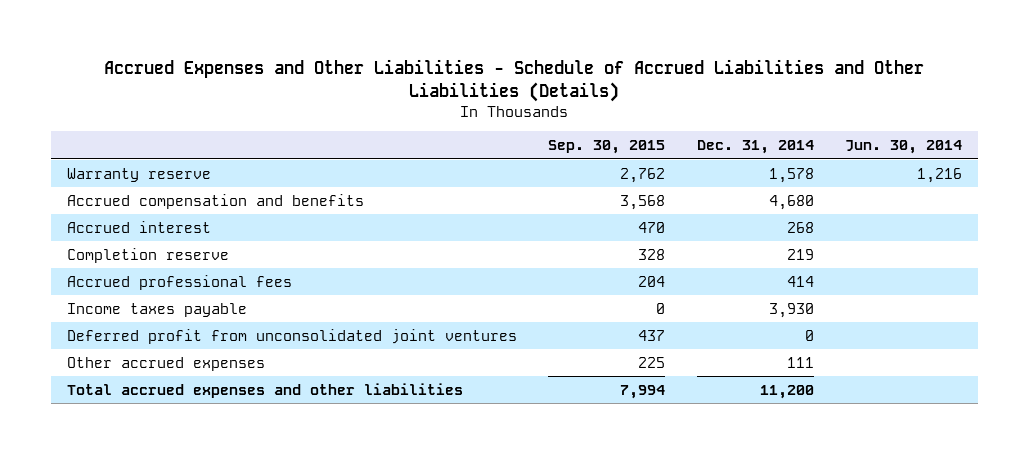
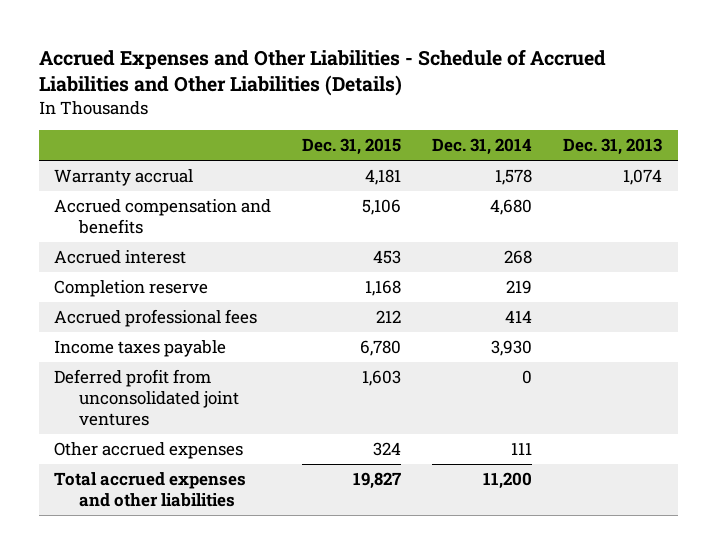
- | Sep. 30, 2015 | Dec. 31, 2014 | Jun. 30, 2014
+ | Dec. 31, 2015 | Dec. 31, 2014 | Dec. 31, 2013
- Warranty reserve | 2,762 | 1,578 | 1,216
+ Warranty accrual | 4,181 | 1,578 | 1,074

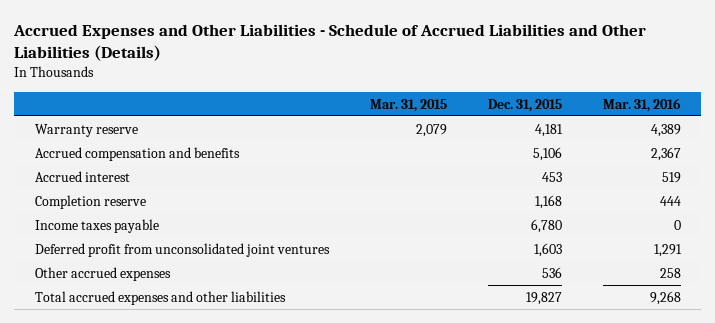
- | Dec. 31, 2015 | Dec. 31, 2014 | Dec. 31, 2013
+ | Mar. 31, 2015 | Dec. 31, 2015 | Mar. 31, 2016
- Warranty accrual | 4,181 | 1,578 | 1,074
+ Warranty reserve | 2,079 | 4,181 | 4,389
- Accrued professional fees | 212 | 414 |
- Other accrued expenses | 324 | 111 |
+ Other accrued expenses | | 536 | 258

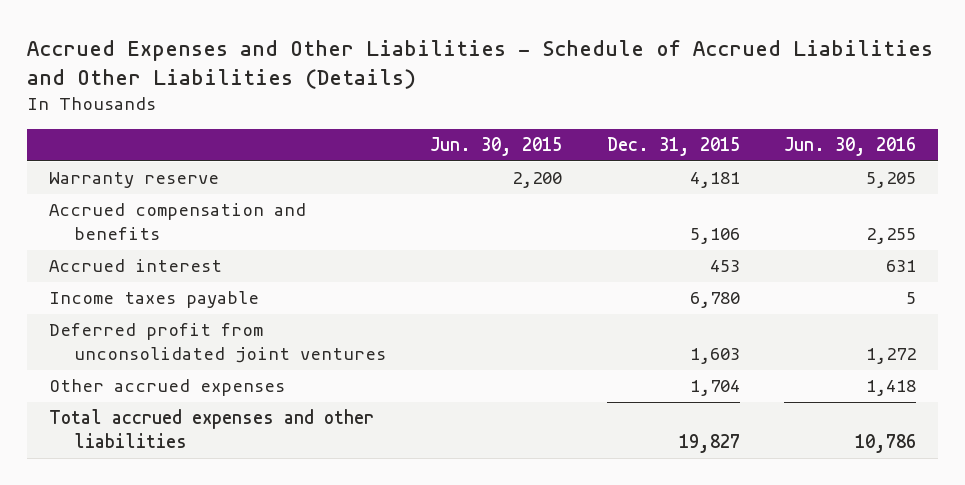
- | Mar. 31, 2015 | Dec. 31, 2015 | Mar. 31, 2016
+ | Jun. 30, 2015 | Dec. 31, 2015 | Jun. 30, 2016
- Completion reserve | | 1,168 | 444
- Other accrued expenses | | 536 | 258
+ Other accrued expenses | | 1,704 | 1,418

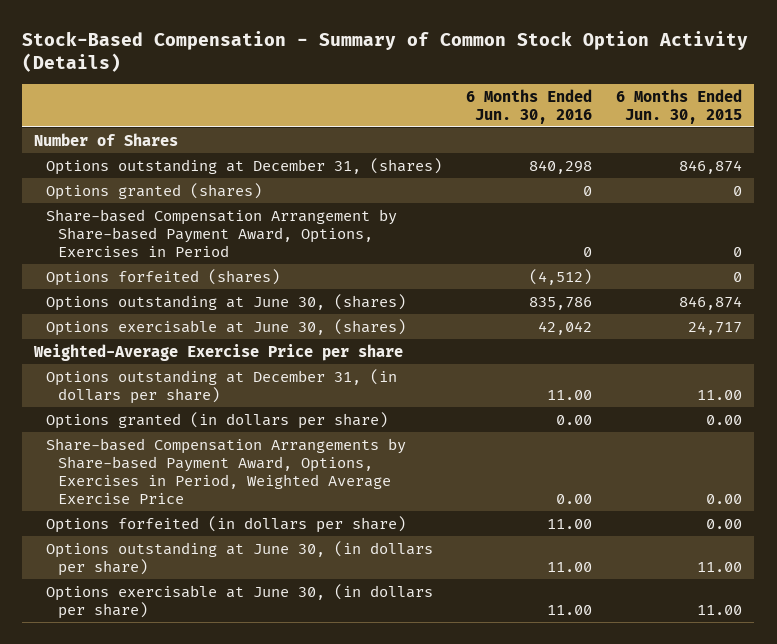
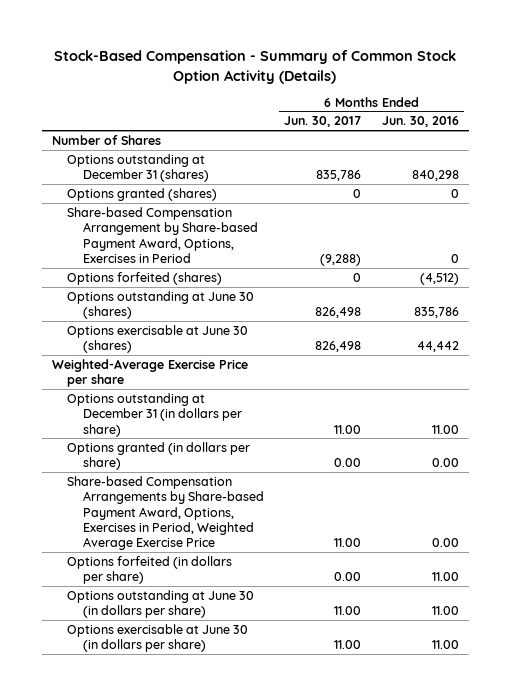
- | 6 Months Ended Jun. 30, 2016 | 6 Months Ended Jun. 30, 2015
+ | 6 Months Ended Jun. 30, 2017 | 6 Months Ended Jun. 30, 2016
- Options outstanding at December 31, (shares) | 840,298 | 846,874
+ Options outstanding at December 31 (shares) | 835,786 | 840,298
- Options outstanding at June 30, (shares) | 835,786 | 846,874
- Options exercisable at June 30, (shares) | 42,042 | 24,717
+ Options outstanding at June 30 (shares) | 826,498 | 835,786
+ Options exercisable at June 30 (shares) | 826,498 | 44,442
- Options outstanding at December 31, (in dollars per share) | 11.00 | 11.00
+ Options outstanding at December 31 (in dollars per share) | 11.00 | 11.00
- Options outstanding at June 30, (in dollars per share) | 11.00 | 11.00
- Options exercisable at June 30, (in dollars per share) | 11.00 | 11.00
+ Options outstanding at June 30 (in dollars per share) | 11.00 | 11.00
+ Options exercisable at June 30 (in dollars per share) | 11.00 | 11.00

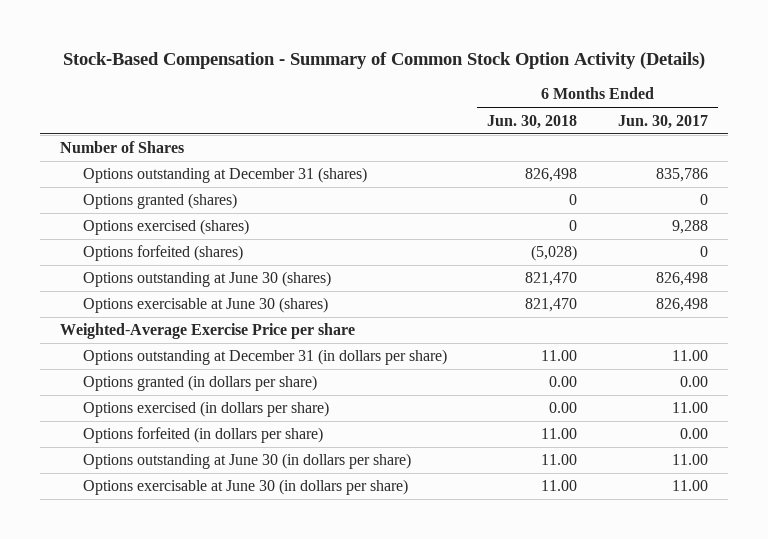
- | 6 Months Ended Jun. 30, 2017 | 6 Months Ended Jun. 30, 2016
+ | 6 Months Ended Jun. 30, 2018 | 6 Months Ended Jun. 30, 2017
- Share-based Compensation Arrangement by Share-based Payment Award, Options, Exercises in Period | (9,288) | 0
+ Options exercised (shares) | 0 | 9,288
- Share-based Compensation Arrangements by Share-based Payment Award, Options, Exercises in Period, Weighted Average Exercise Price | 11.00 | 0.00
+ Options exercised (in dollars per share) | 0.00 | 11.00

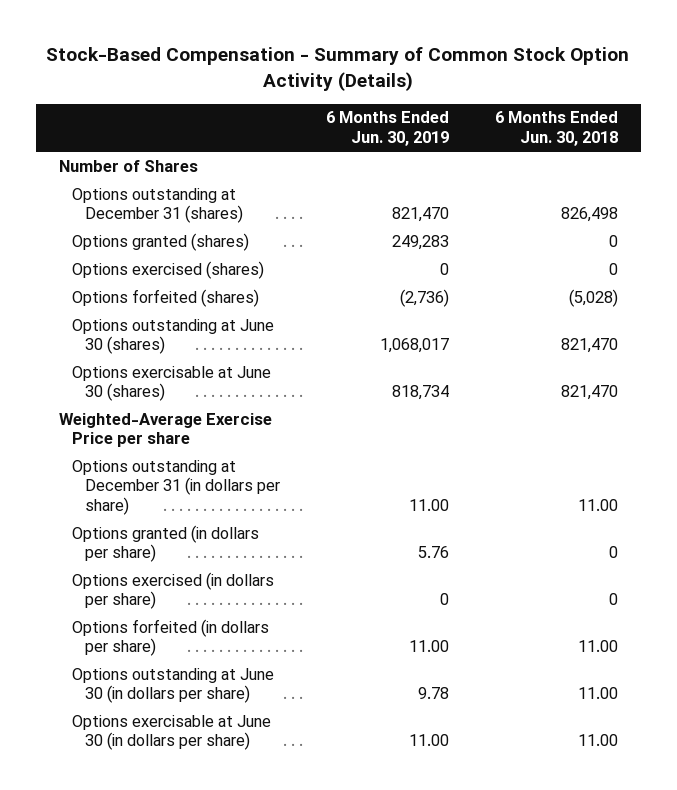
- | 6 Months Ended Jun. 30, 2018 | 6 Months Ended Jun. 30, 2017
+ | 6 Months Ended Jun. 30, 2019 | 6 Months Ended Jun. 30, 2018
- Options granted (in dollars per share) | 0.00 | 0.00
- Options exercised (in dollars per share) | 0.00 | 11.00
+ Options granted (in dollars per share) | 5.76 | 0
+ Options exercised (in dollars per share) | 0 | 0

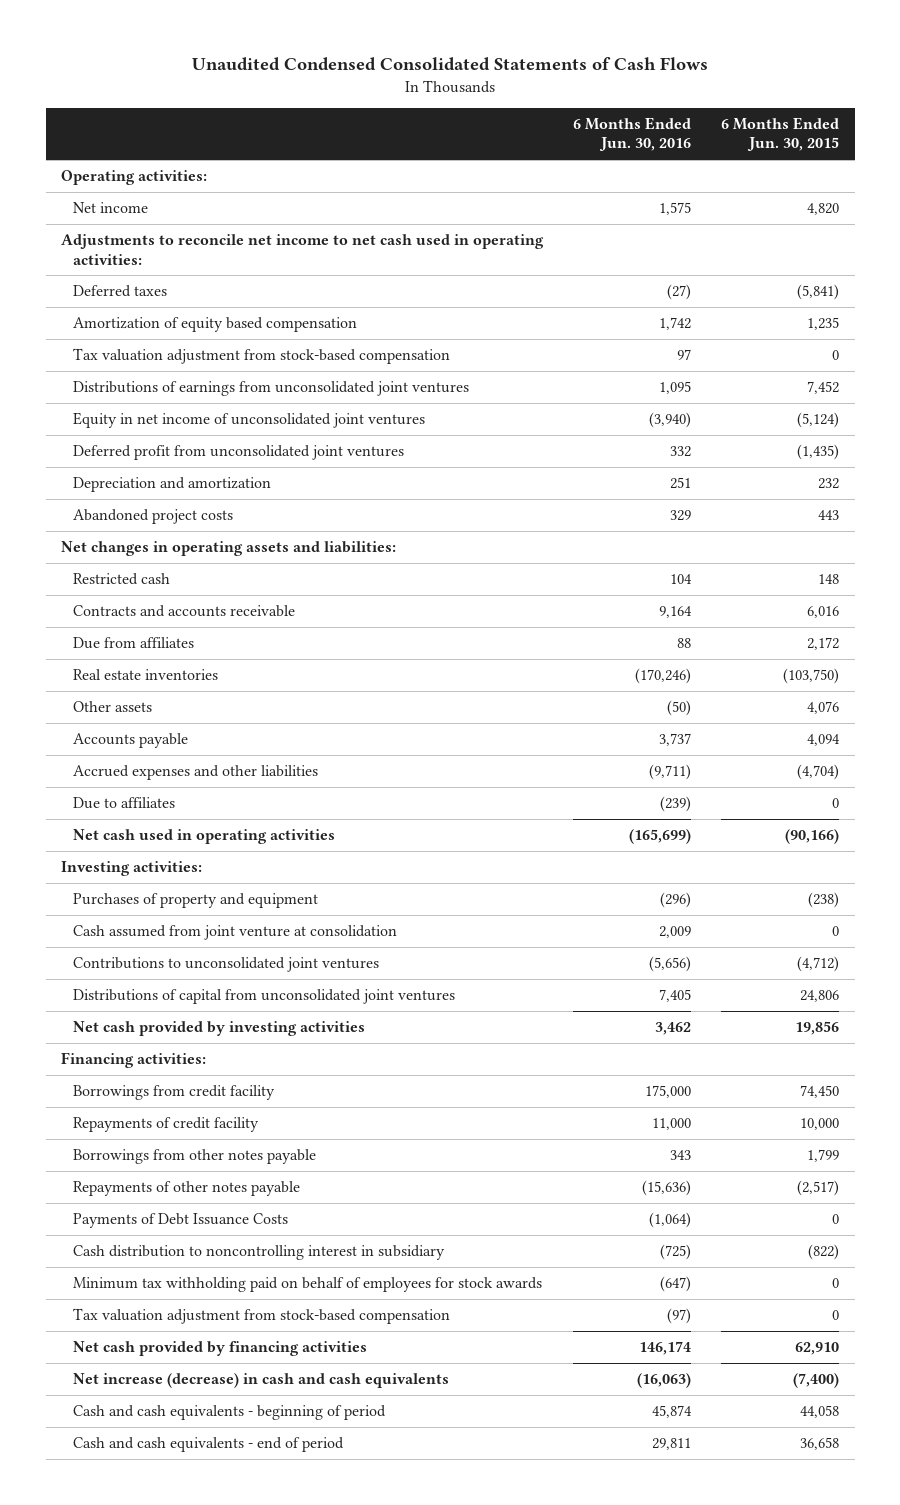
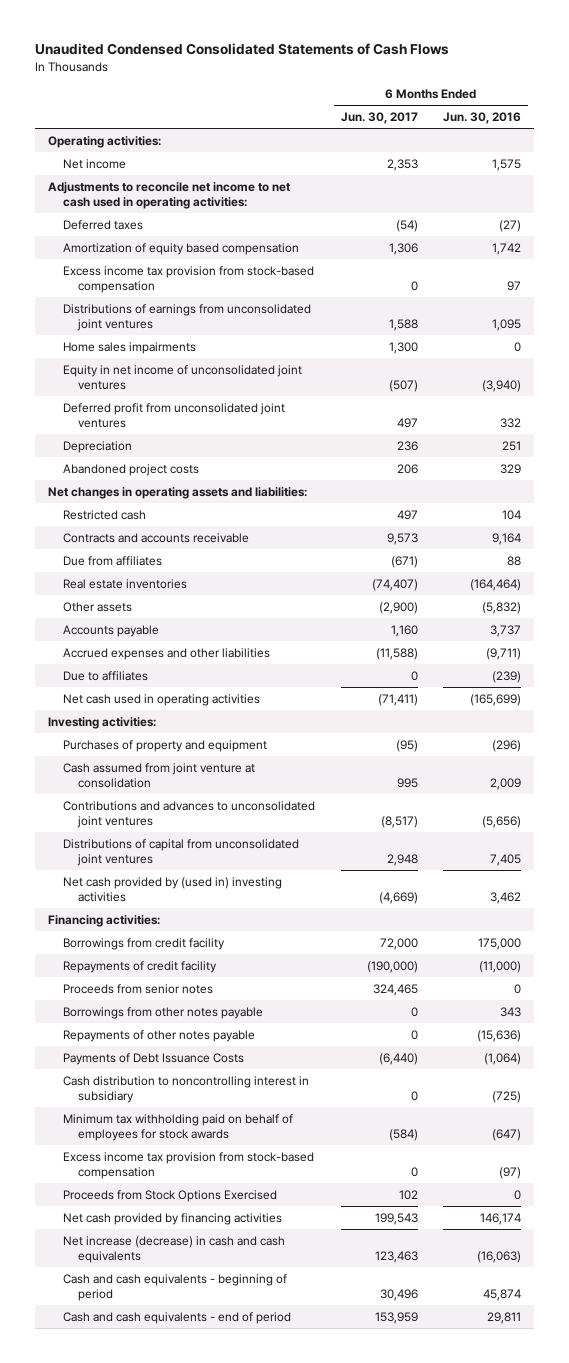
- | 6 Months Ended Jun. 30, 2016 | 6 Months Ended Jun. 30, 2015
+ | 6 Months Ended Jun. 30, 2017 | 6 Months Ended Jun. 30, 2016
- Tax valuation adjustment from stock-based compensation | 97 | 0
+ Excess income tax provision from stock-based compensation | 0 | 97
+ Home sales impairments | 1,300 | 0
- Depreciation and amortization | 251 | 232
+ Depreciation | 236 | 251
- Real estate inventories | (170,246) | (103,750)
- Other assets | (50) | 4,076
+ Real estate inventories | (74,407) | (164,464)
+ Other assets | (2,900) | (5,832)
- Contributions to unconsolidated joint ventures | (5,656) | (4,712)
+ Contributions and advances to unconsolidated joint ventures | (8,517) | (5,656)
- Net cash provided by investing activities | 3,462 | 19,856
+ Net cash provided by (used in) investing activities | (4,669) | 3,462
- Repayments of credit facility | 11,000 | 10,000
+ Repayments of credit facility | (190,000) | (11,000)
+ Proceeds from senior notes | 324,465 | 0
- Tax valuation adjustment from stock-based compensation | (97) | 0
+ Excess income tax provision from stock-based compensation | 0 | (97)
+ Proceeds from Stock Options Exercised | 102 | 0

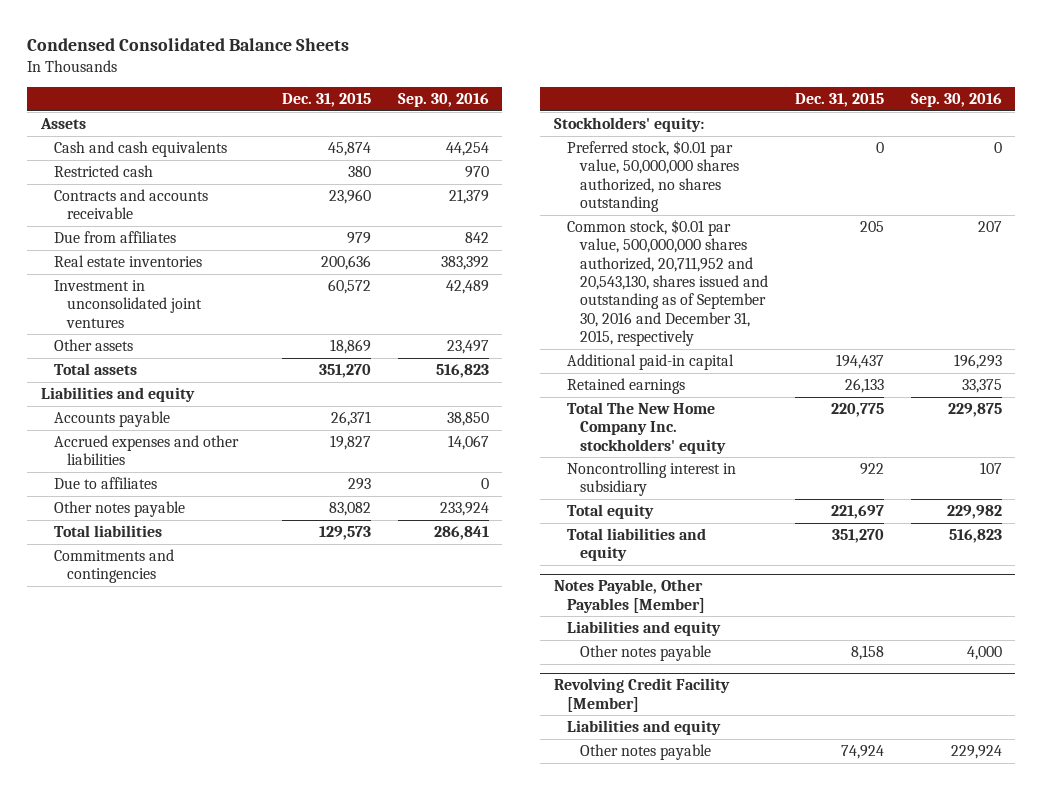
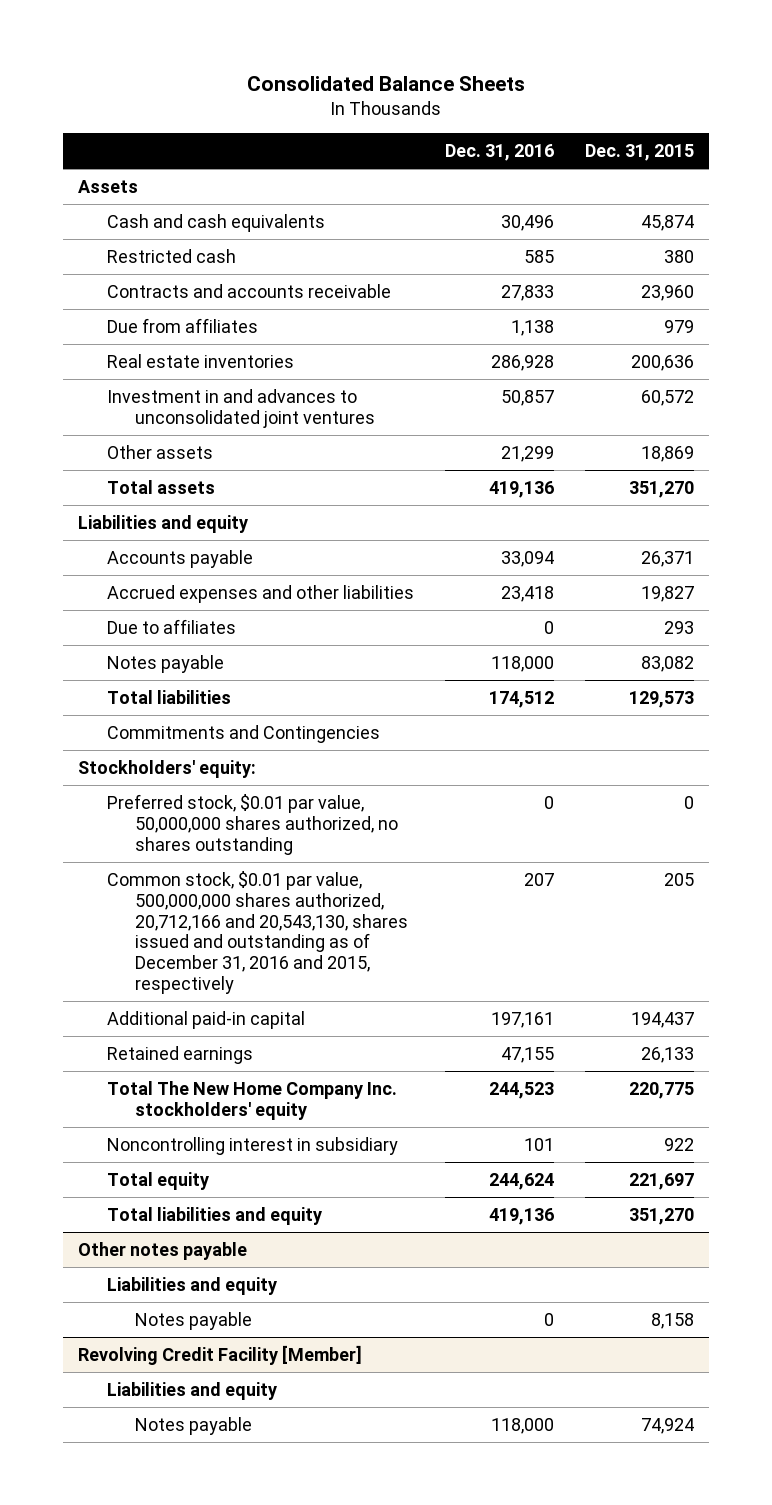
- Condensed Consolidated Balance Sheets
+ Consolidated Balance Sheets
- | Dec. 31, 2015 | Sep. 30, 2016
+ | Dec. 31, 2016 | Dec. 31, 2015
- Investment in unconsolidated joint ventures | 60,572 | 42,489
+ Investment in and advances to unconsolidated joint ventures | 50,857 | 60,572
- Other notes payable | 83,082 | 233,924
+ Notes payable | 118,000 | 83,082
- Commitments and contingencies
+ Commitments and Contingencies
- Common stock, $0.01 par value, 500,000,000 shares authorized, 20,711,952 and 20,543,130, shares issued and outstanding as of September 30, 2016 and December 31, 2015, respectively | 205 | 207
+ Common stock, $0.01 par value, 500,000,000 shares authorized, 20,712,166 and 20,543,130, shares issued and outstanding as of December 31, 2016 and 2015, respectively | 207 | 205
- Notes Payable, Other Payables [Member]
+ Other notes payable
- Other notes payable | 8,158 | 4,000
+ Notes payable | 0 | 8,158
@ Revolving Credit Facility [Member]
- Other notes payable | 74,924 | 229,924
+ Notes payable | 118,000 | 74,924

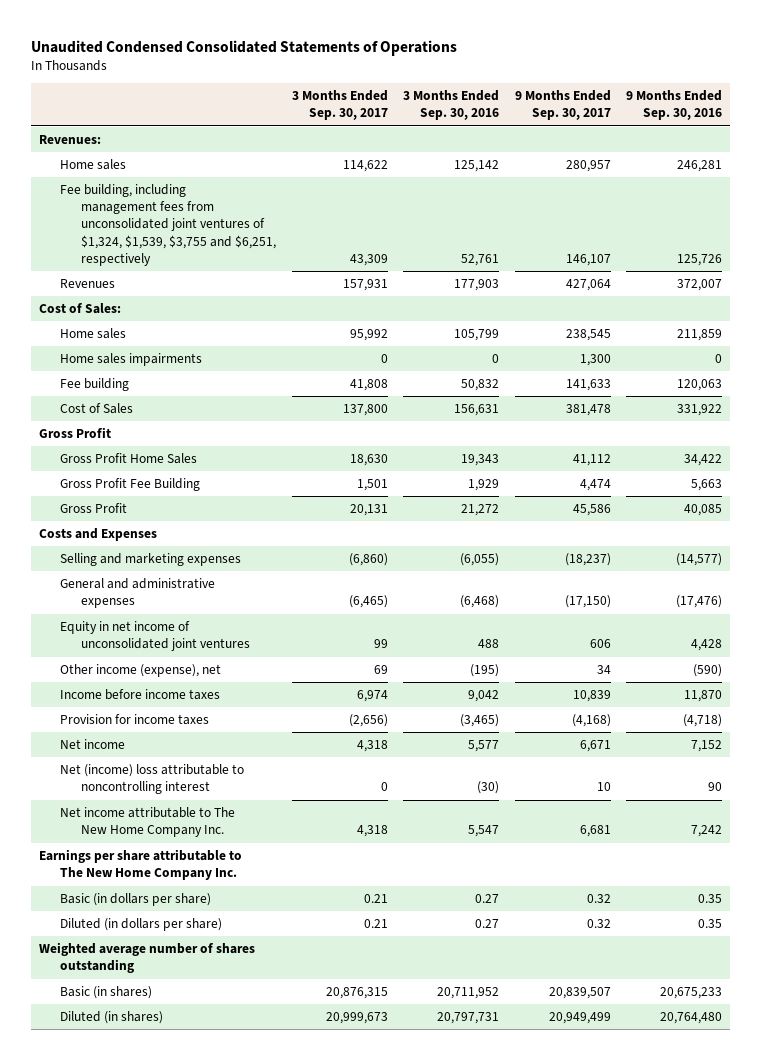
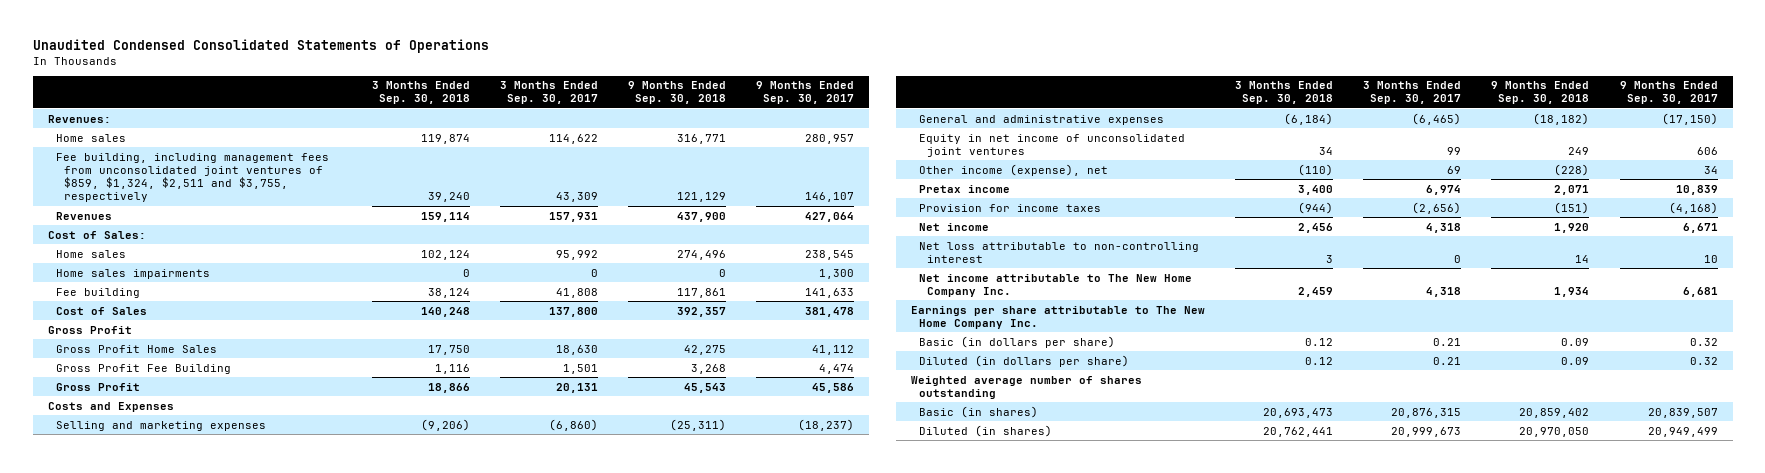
- | 3 Months Ended Sep. 30, 2017 | 3 Months Ended Sep. 30, 2016 | 9 Months Ended Sep. 30, 2017 | 9 Months Ended Sep. 30, 2016
+ | 3 Months Ended Sep. 30, 2018 | 3 Months Ended Sep. 30, 2017 | 9 Months Ended Sep. 30, 2018 | 9 Months Ended Sep. 30, 2017
- Fee building, including management fees from unconsolidated joint ventures of $1,324, $1,539, $3,755 and $6,251, respectively | 43,309 | 52,761 | 146,107 | 125,726
+ Fee building, including management fees from unconsolidated joint ventures of $859, $1,324, $2,511 and $3,755, respectively | 39,240 | 43,309 | 121,129 | 146,107
- Income before income taxes | 6,974 | 9,042 | 10,839 | 11,870
+ Pretax income | 3,400 | 6,974 | 2,071 | 10,839
- Net (income) loss attributable to noncontrolling interest | 0 | (30) | 10 | 90
+ Net loss attributable to non-controlling interest | 3 | 0 | 14 | 10

